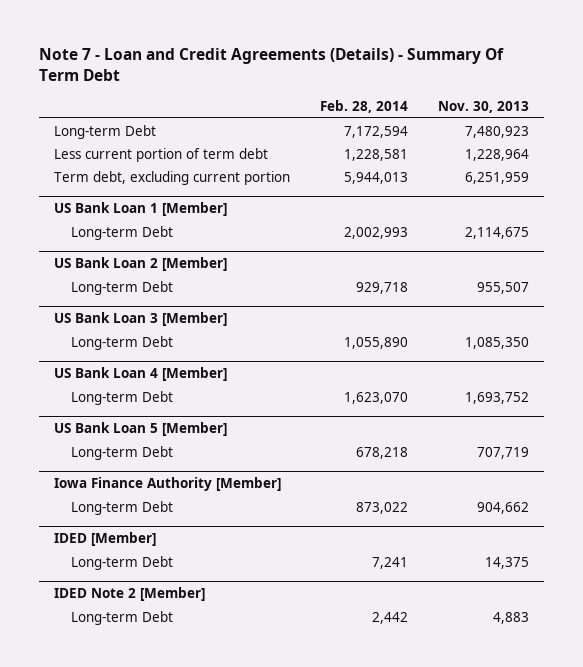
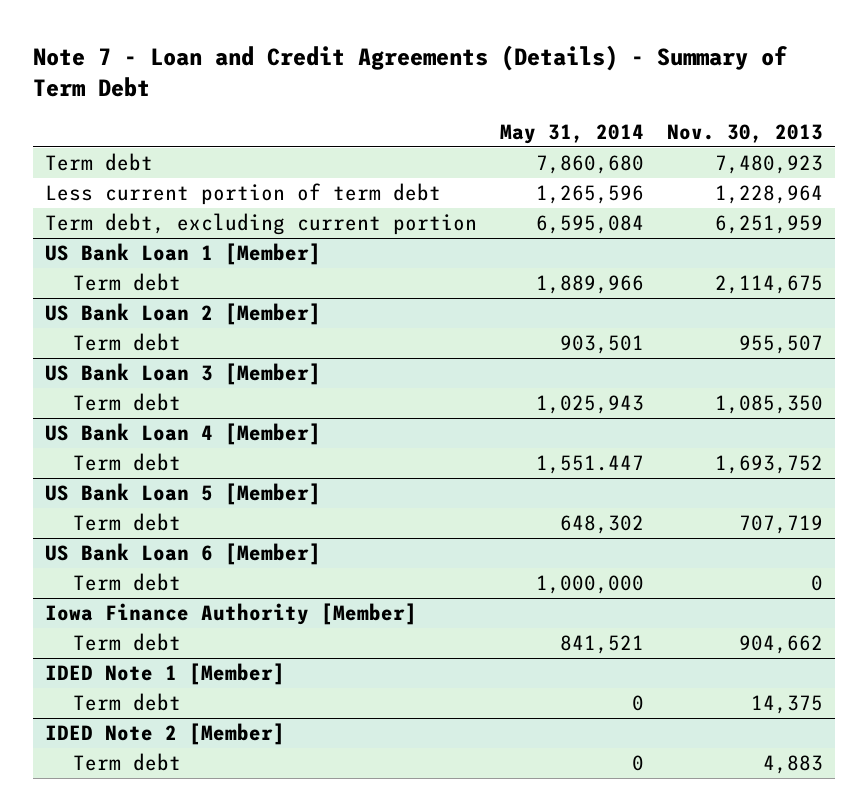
- Note 7 - Loan and Credit Agreements (Details) - Summary Of Term Debt
+ Note 7 - Loan and Credit Agreements (Details) - Summary of Term Debt
- | Feb. 28, 2014 | Nov. 30, 2013
+ | May 31, 2014 | Nov. 30, 2013
- Long-term Debt | 7,172,594 | 7,480,923
+ Term debt | 7,860,680 | 7,480,923
@ US Bank Loan 1 [Member]
- Long-term Debt | 2,002,993 | 2,114,675
+ Term debt | 1,889,966 | 2,114,675
@ US Bank Loan 2 [Member]
- Long-term Debt | 929,718 | 955,507
+ Term debt | 903,501 | 955,507
@ US Bank Loan 3 [Member]
- Long-term Debt | 1,055,890 | 1,085,350
+ Term debt | 1,025,943 | 1,085,350
@ US Bank Loan 4 [Member]
- Long-term Debt | 1,623,070 | 1,693,752
+ Term debt | 1,551.447 | 1,693,752
@ US Bank Loan 5 [Member]
- Long-term Debt | 678,218 | 707,719
+ Term debt | 648,302 | 707,719
+ US Bank Loan 6 [Member]
+ Term debt | 1,000,000 | 0
@ Iowa Finance Authority [Member]
- Long-term Debt | 873,022 | 904,662
- IDED [Member]
- Long-term Debt | 7,241 | 14,375
@ Iowa Finance Authority [Member]
+ Term debt | 841,521 | 904,662
+ IDED Note 1 [Member]
+ Term debt | 0 | 14,375
@ IDED Note 2 [Member]
- Long-term Debt | 2,442 | 4,883
+ Term debt | 0 | 4,883

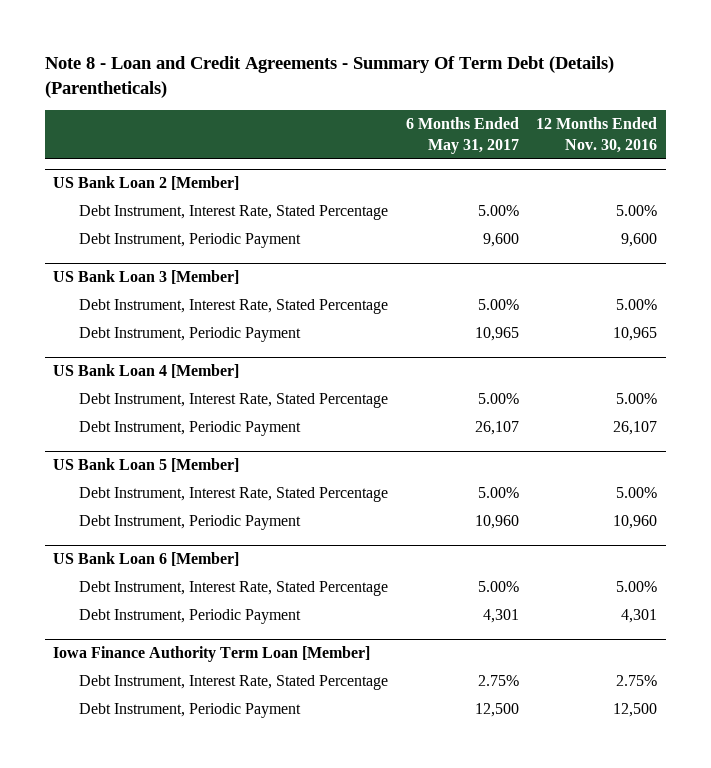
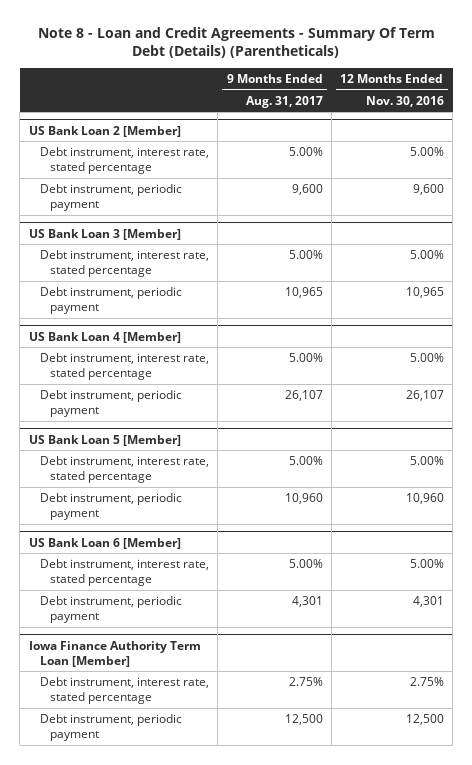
- | 6 Months Ended May 31, 2017 | 12 Months Ended Nov. 30, 2016
+ | 9 Months Ended Aug. 31, 2017 | 12 Months Ended Nov. 30, 2016
@ US Bank Loan 2 [Member]
- Debt Instrument, Interest Rate, Stated Percentage | 5.00% | 5.00%
- Debt Instrument, Periodic Payment | 9,600 | 9,600
+ Debt instrument, interest rate, stated percentage | 5.00% | 5.00%
+ Debt instrument, periodic payment | 9,600 | 9,600
@ US Bank Loan 3 [Member]
- Debt Instrument, Interest Rate, Stated Percentage | 5.00% | 5.00%
- Debt Instrument, Periodic Payment | 10,965 | 10,965
+ Debt instrument, interest rate, stated percentage | 5.00% | 5.00%
+ Debt instrument, periodic payment | 10,965 | 10,965
@ US Bank Loan 4 [Member]
- Debt Instrument, Interest Rate, Stated Percentage | 5.00% | 5.00%
- Debt Instrument, Periodic Payment | 26,107 | 26,107
+ Debt instrument, interest rate, stated percentage | 5.00% | 5.00%
+ Debt instrument, periodic payment | 26,107 | 26,107
@ US Bank Loan 5 [Member]
- Debt Instrument, Interest Rate, Stated Percentage | 5.00% | 5.00%
- Debt Instrument, Periodic Payment | 10,960 | 10,960
+ Debt instrument, interest rate, stated percentage | 5.00% | 5.00%
+ Debt instrument, periodic payment | 10,960 | 10,960
@ US Bank Loan 6 [Member]
- Debt Instrument, Interest Rate, Stated Percentage | 5.00% | 5.00%
- Debt Instrument, Periodic Payment | 4,301 | 4,301
+ Debt instrument, interest rate, stated percentage | 5.00% | 5.00%
+ Debt instrument, periodic payment | 4,301 | 4,301
@ Iowa Finance Authority Term Loan [Member]
- Debt Instrument, Interest Rate, Stated Percentage | 2.75% | 2.75%
- Debt Instrument, Periodic Payment | 12,500 | 12,500
+ Debt instrument, interest rate, stated percentage | 2.75% | 2.75%
+ Debt instrument, periodic payment | 12,500 | 12,500

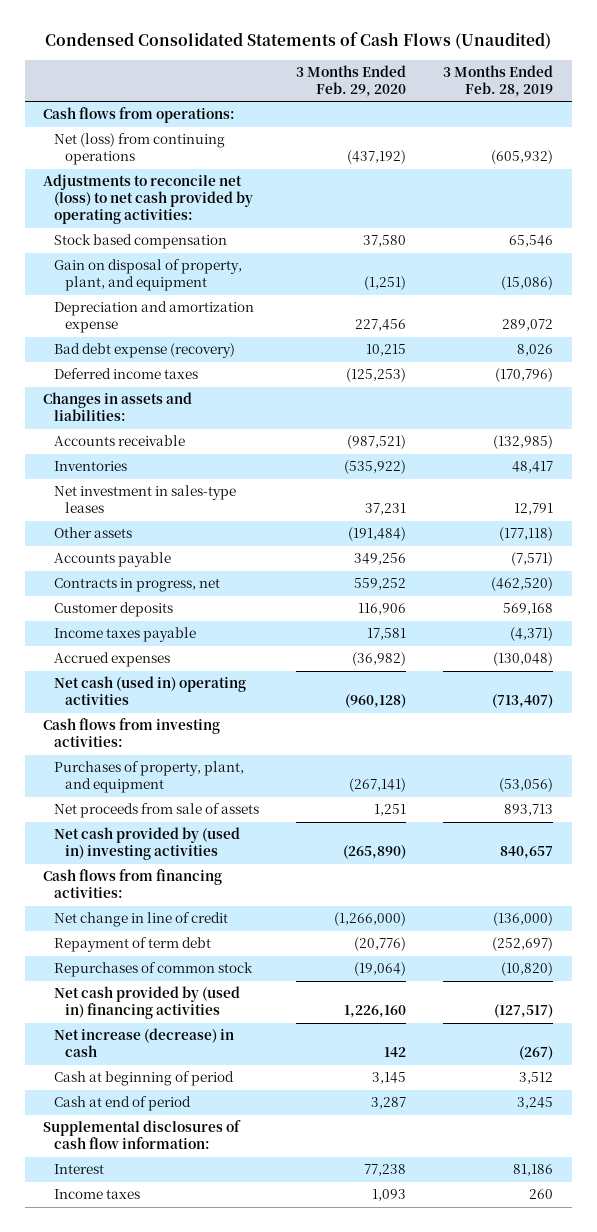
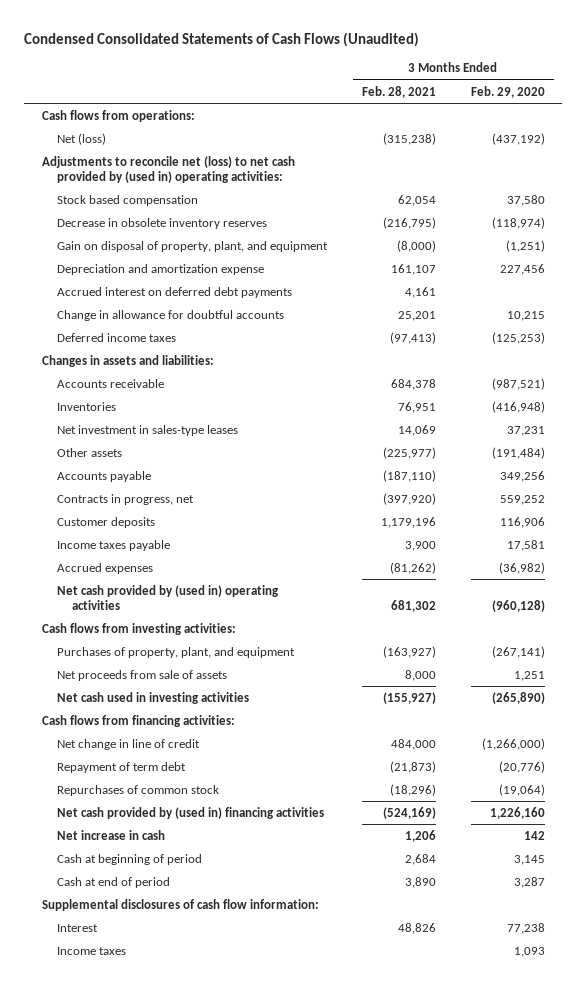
- | 3 Months Ended Feb. 29, 2020 | 3 Months Ended Feb. 28, 2019
+ | 3 Months Ended Feb. 28, 2021 | 3 Months Ended Feb. 29, 2020
- Net (loss) from continuing operations | (437,192) | (605,932)
- Adjustments to reconcile net (loss) to net cash provided by operating activities:
+ Net (loss) | (315,238) | (437,192)
+ Adjustments to reconcile net (loss) to net cash provided by (used in) operating activities:
+ Decrease in obsolete inventory reserves | (216,795) | (118,974)
- Bad debt expense (recovery) | 10,215 | 8,026
+ Accrued interest on deferred debt payments | 4,161 |
+ Change in allowance for doubtful accounts | 25,201 | 10,215
- Inventories | (535,922) | 48,417
+ Inventories | 76,951 | (416,948)
- Net cash (used in) operating activities | (960,128) | (713,407)
+ Net cash provided by (used in) operating activities | 681,302 | (960,128)
- Net cash provided by (used in) investing activities | (265,890) | 840,657
+ Net cash used in investing activities | (155,927) | (265,890)
- Net increase (decrease) in cash | 142 | (267)
+ Net increase in cash | 1,206 | 142

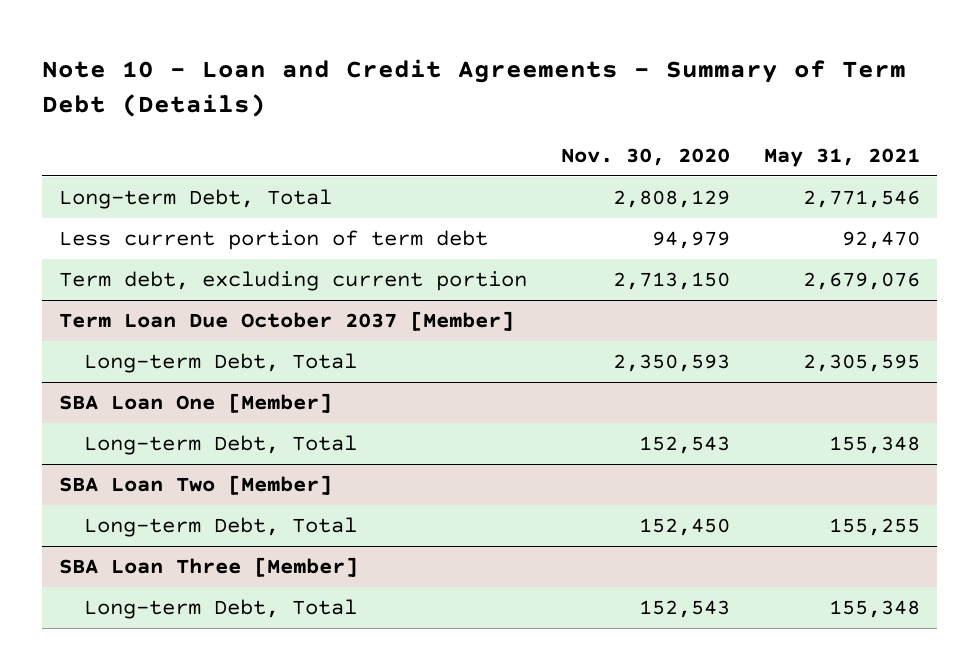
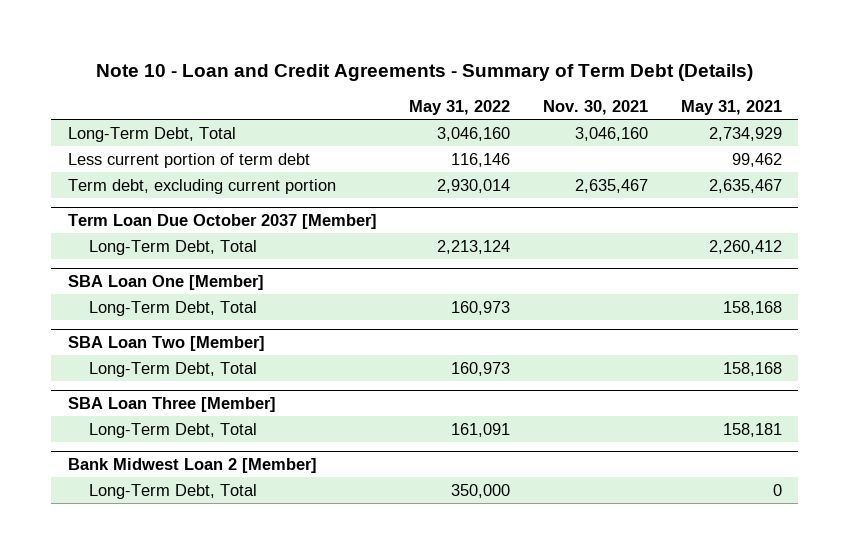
- | Nov. 30, 2020 | May 31, 2021
+ | May 31, 2022 | Nov. 30, 2021 | May 31, 2021
- Long-term Debt, Total | 2,808,129 | 2,771,546
- Less current portion of term debt | 94,979 | 92,470
- Term debt, excluding current portion | 2,713,150 | 2,679,076
+ Long-Term Debt, Total | 3,046,160 | 3,046,160 | 2,734,929
+ Less current portion of term debt | 116,146 | | 99,462
+ Term debt, excluding current portion | 2,930,014 | 2,635,467 | 2,635,467
@ Term Loan Due October 2037 [Member]
- Long-term Debt, Total | 2,350,593 | 2,305,595
+ Long-Term Debt, Total | 2,213,124 | | 2,260,412
@ SBA Loan One [Member]
- Long-term Debt, Total | 152,543 | 155,348
+ Long-Term Debt, Total | 160,973 | | 158,168
@ SBA Loan Two [Member]
- Long-term Debt, Total | 152,450 | 155,255
+ Long-Term Debt, Total | 160,973 | | 158,168
@ SBA Loan Three [Member]
- Long-term Debt, Total | 152,543 | 155,348
+ Long-Term Debt, Total | 161,091 | | 158,181
+ Bank Midwest Loan 2 [Member]
+ Long-Term Debt, Total | 350,000 | | 0

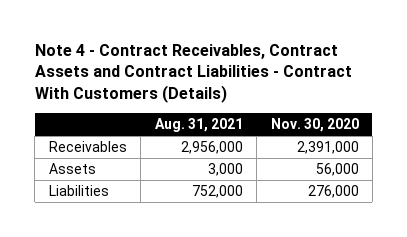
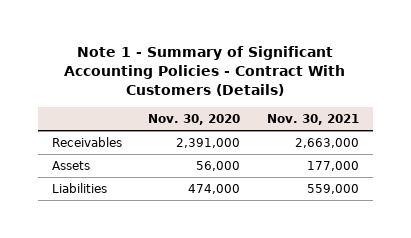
- Note 4 - Contract Receivables, Contract Assets and Contract Liabilities - Contract With Customers (Details)
+ Note 1 - Summary of Significant Accounting Policies - Contract With Customers (Details)
- | Aug. 31, 2021 | Nov. 30, 2020
+ | Nov. 30, 2020 | Nov. 30, 2021
- Liabilities | 752,000 | 276,000
+ Liabilities | 474,000 | 559,000

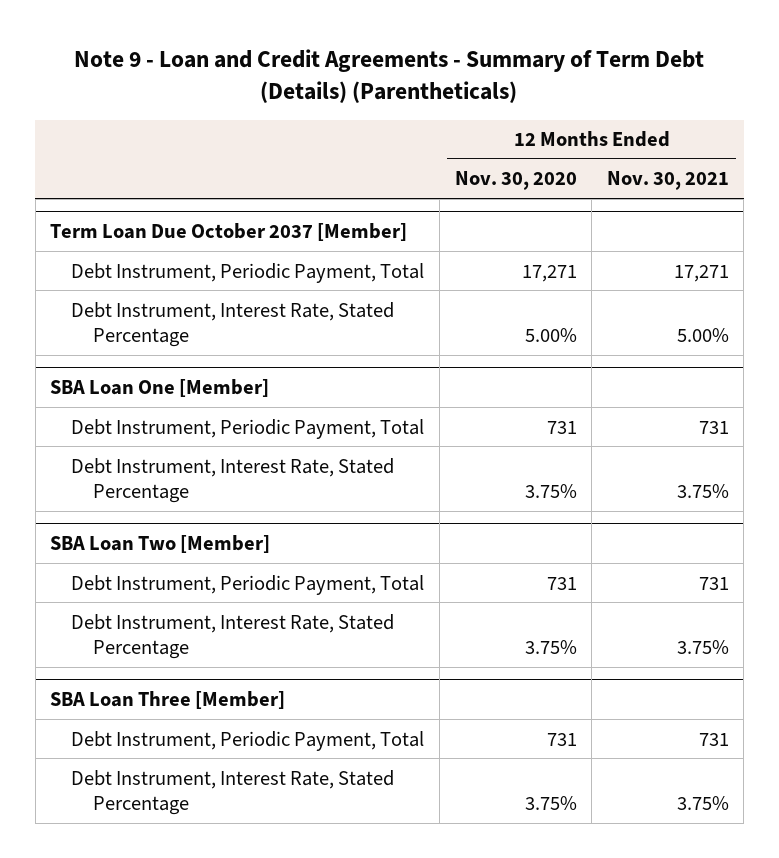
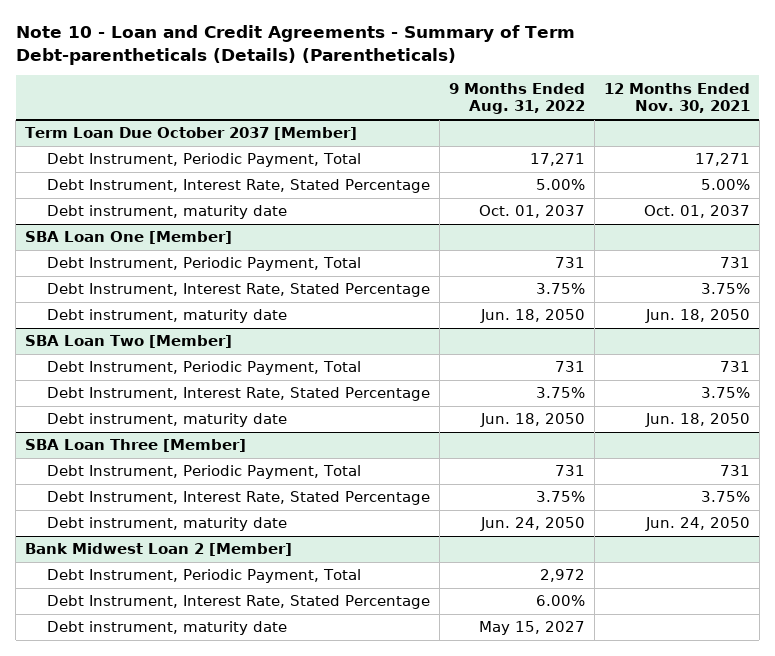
- Note 9 - Loan and Credit Agreements - Summary of Term Debt (Details) (Parentheticals)
+ Note 10 - Loan and Credit Agreements - Summary of Term Debt-parentheticals (Details) (Parentheticals)
- | 12 Months Ended Nov. 30, 2020 | 12 Months Ended Nov. 30, 2021
+ | 9 Months Ended Aug. 31, 2022 | 12 Months Ended Nov. 30, 2021
@ Term Loan Due October 2037 [Member]
+ Debt instrument, maturity date | Oct. 01, 2037 | Oct. 01, 2037
@ SBA Loan One [Member]
+ Debt instrument, maturity date | Jun. 18, 2050 | Jun. 18, 2050
@ SBA Loan Two [Member]
+ Debt instrument, maturity date | Jun. 18, 2050 | Jun. 18, 2050
@ SBA Loan Three [Member]
+ Debt instrument, maturity date | Jun. 24, 2050 | Jun. 24, 2050
+ Bank Midwest Loan 2 [Member]
+ Debt Instrument, Periodic Payment, Total | 2,972 |
+ Debt Instrument, Interest Rate, Stated Percentage | 6.00% |
+ Debt instrument, maturity date | May 15, 2027 |

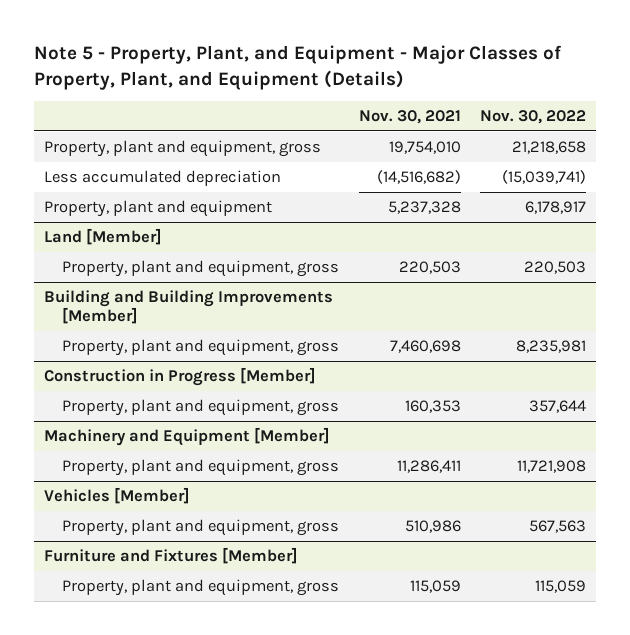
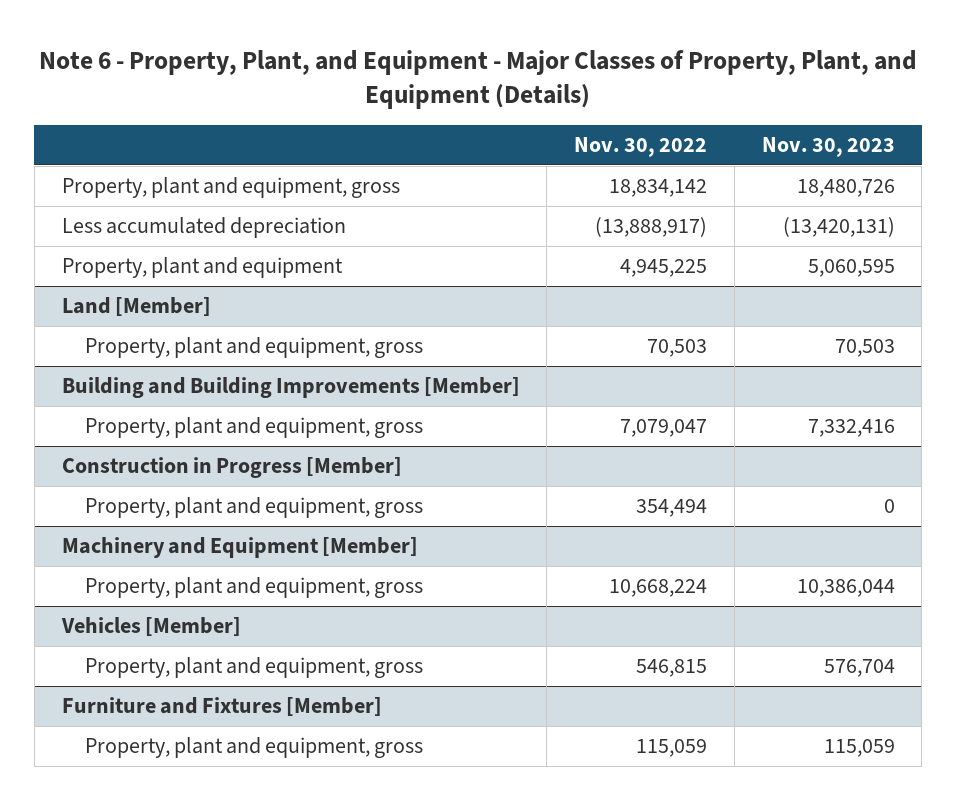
- Note 5 - Property, Plant, and Equipment - Major Classes of Property, Plant, and Equipment (Details)
+ Note 6 - Property, Plant, and Equipment - Major Classes of Property, Plant, and Equipment (Details)
- | Nov. 30, 2021 | Nov. 30, 2022
+ | Nov. 30, 2022 | Nov. 30, 2023
- Property, plant and equipment, gross | 19,754,010 | 21,218,658
- Less accumulated depreciation | (14,516,682) | (15,039,741)
- Property, plant and equipment | 5,237,328 | 6,178,917
+ Property, plant and equipment, gross | 18,834,142 | 18,480,726
+ Less accumulated depreciation | (13,888,917) | (13,420,131)
+ Property, plant and equipment | 4,945,225 | 5,060,595
@ Land [Member]
- Property, plant and equipment, gross | 220,503 | 220,503
+ Property, plant and equipment, gross | 70,503 | 70,503
@ Building and Building Improvements [Member]
- Property, plant and equipment, gross | 7,460,698 | 8,235,981
+ Property, plant and equipment, gross | 7,079,047 | 7,332,416
@ Construction in Progress [Member]
- Property, plant and equipment, gross | 160,353 | 357,644
+ Property, plant and equipment, gross | 354,494 | 0
@ Machinery and Equipment [Member]
- Property, plant and equipment, gross | 11,286,411 | 11,721,908
+ Property, plant and equipment, gross | 10,668,224 | 10,386,044
@ Vehicles [Member]
- Property, plant and equipment, gross | 510,986 | 567,563
+ Property, plant and equipment, gross | 546,815 | 576,704

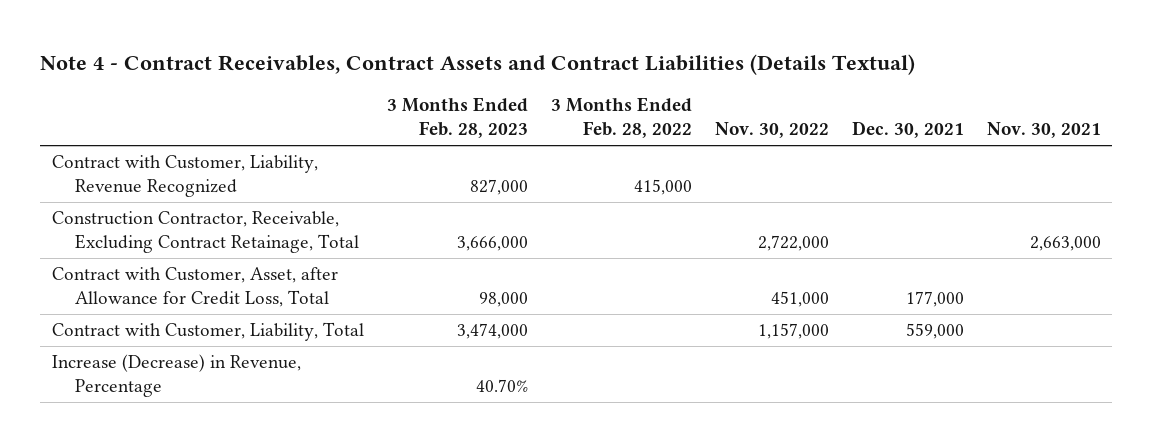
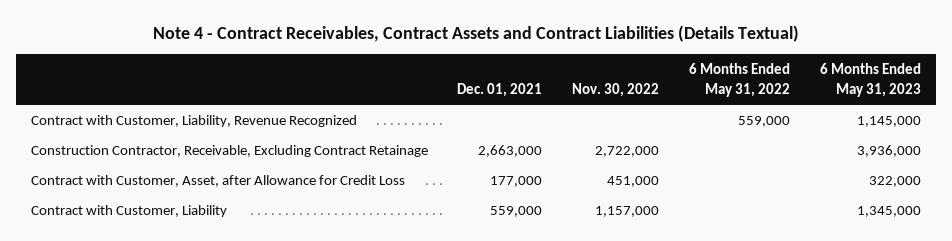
- | 3 Months Ended Feb. 28, 2023 | 3 Months Ended Feb. 28, 2022 | Nov. 30, 2022 | Dec. 30, 2021 | Nov. 30, 2021
+ | Dec. 01, 2021 | Nov. 30, 2022 | 6 Months Ended May 31, 2022 | 6 Months Ended May 31, 2023
- Construction Contractor, Receivable, Excluding Contract Retainage, Total | 3,666,000 | | 2,722,000 | | 2,663,000
- Contract with Customer, Asset, after Allowance for Credit Loss, Total | 98,000 | | 451,000 | 177,000 |
- Contract with Customer, Liability, Total | 3,474,000 | | 1,157,000 | 559,000 |
- Increase (Decrease) in Revenue, Percentage | 40.70% | | | |
+ Construction Contractor, Receivable, Excluding Contract Retainage | 2,663,000 | 2,722,000 | | 3,936,000
+ Contract with Customer, Asset, after Allowance for Credit Loss | 177,000 | 451,000 | | 322,000
+ Contract with Customer, Liability | 559,000 | 1,157,000 | | 1,345,000

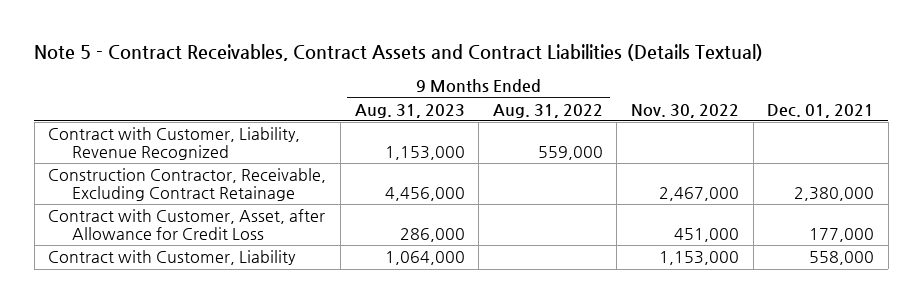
- Note 4 - Contract Receivables, Contract Assets and Contract Liabilities (Details Textual)
+ Note 5 - Contract Receivables, Contract Assets and Contract Liabilities (Details Textual)
- | Dec. 01, 2021 | Nov. 30, 2022 | 6 Months Ended May 31, 2022 | 6 Months Ended May 31, 2023
+ | 9 Months Ended Aug. 31, 2023 | 9 Months Ended Aug. 31, 2022 | Nov. 30, 2022 | Dec. 01, 2021
- Construction Contractor, Receivable, Excluding Contract Retainage | 2,663,000 | 2,722,000 | | 3,936,000
+ Construction Contractor, Receivable, Excluding Contract Retainage | 4,456,000 | | 2,467,000 | 2,380,000
- Contract with Customer, Liability | 559,000 | 1,157,000 | | 1,345,000
+ Contract with Customer, Liability | 1,064,000 | | 1,153,000 | 558,000

